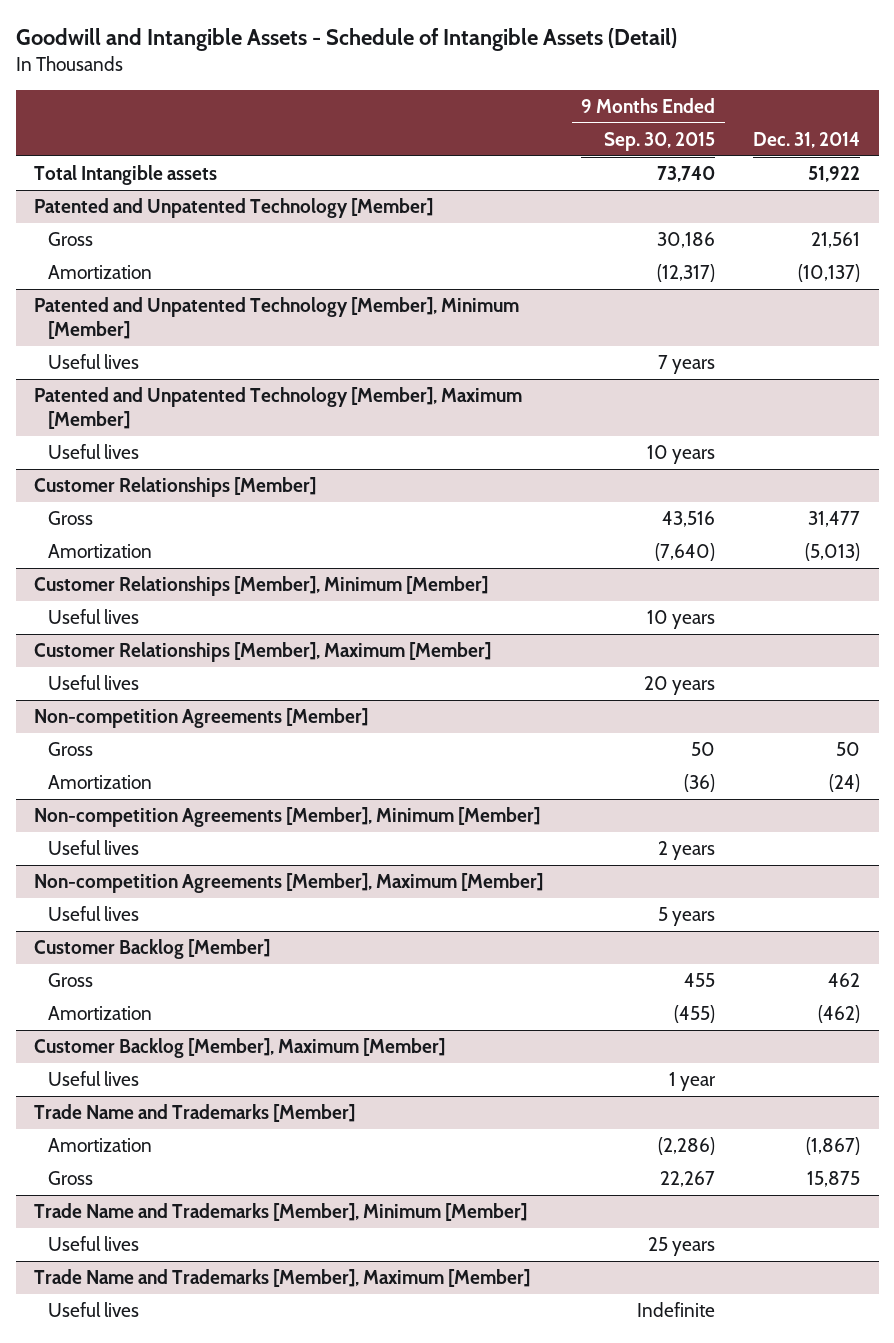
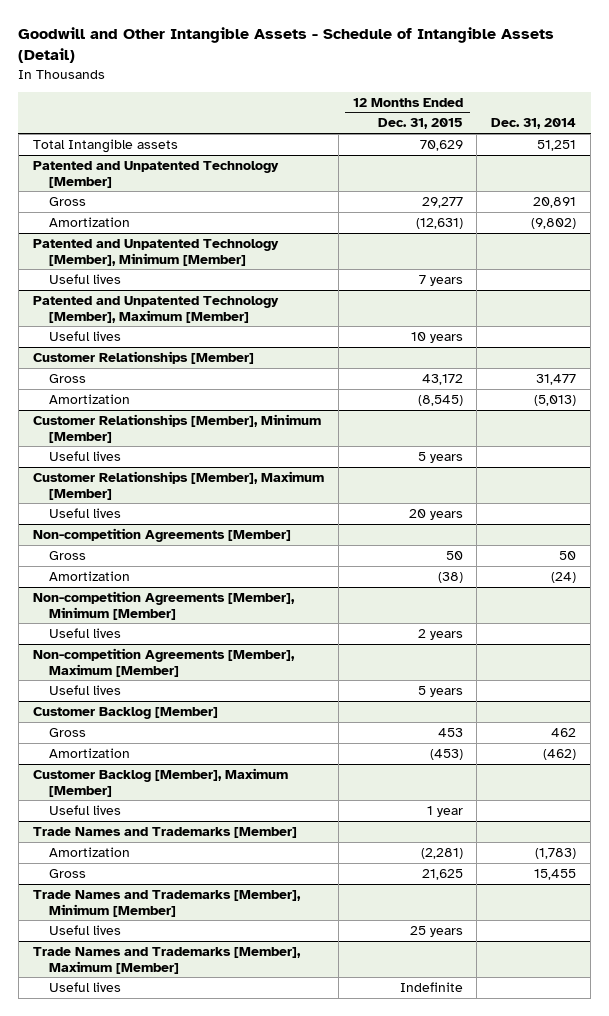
- Goodwill and Intangible Assets - Schedule of Intangible Assets (Detail)
+ Goodwill and Other Intangible Assets - Schedule of Intangible Assets (Detail)
- | 9 Months Ended Sep. 30, 2015 | Dec. 31, 2014
+ | 12 Months Ended Dec. 31, 2015 | Dec. 31, 2014
- Total Intangible assets | 73,740 | 51,922
+ Total Intangible assets | 70,629 | 51,251
@ Patented and Unpatented Technology [Member]
- Gross | 30,186 | 21,561
- Amortization | (12,317) | (10,137)
+ Gross | 29,277 | 20,891
+ Amortization | (12,631) | (9,802)
- Trade Name and Trademarks [Member]
- Amortization | (2,286) | (1,867)
- Gross | 22,267 | 15,875
- Trade Name and Trademarks [Member], Minimum [Member]
+ Trade Names and Trademarks [Member]
+ Amortization | (2,281) | (1,783)
+ Gross | 21,625 | 15,455
+ Trade Names and Trademarks [Member], Minimum [Member]
- Trade Name and Trademarks [Member], Maximum [Member]
+ Trade Names and Trademarks [Member], Maximum [Member]

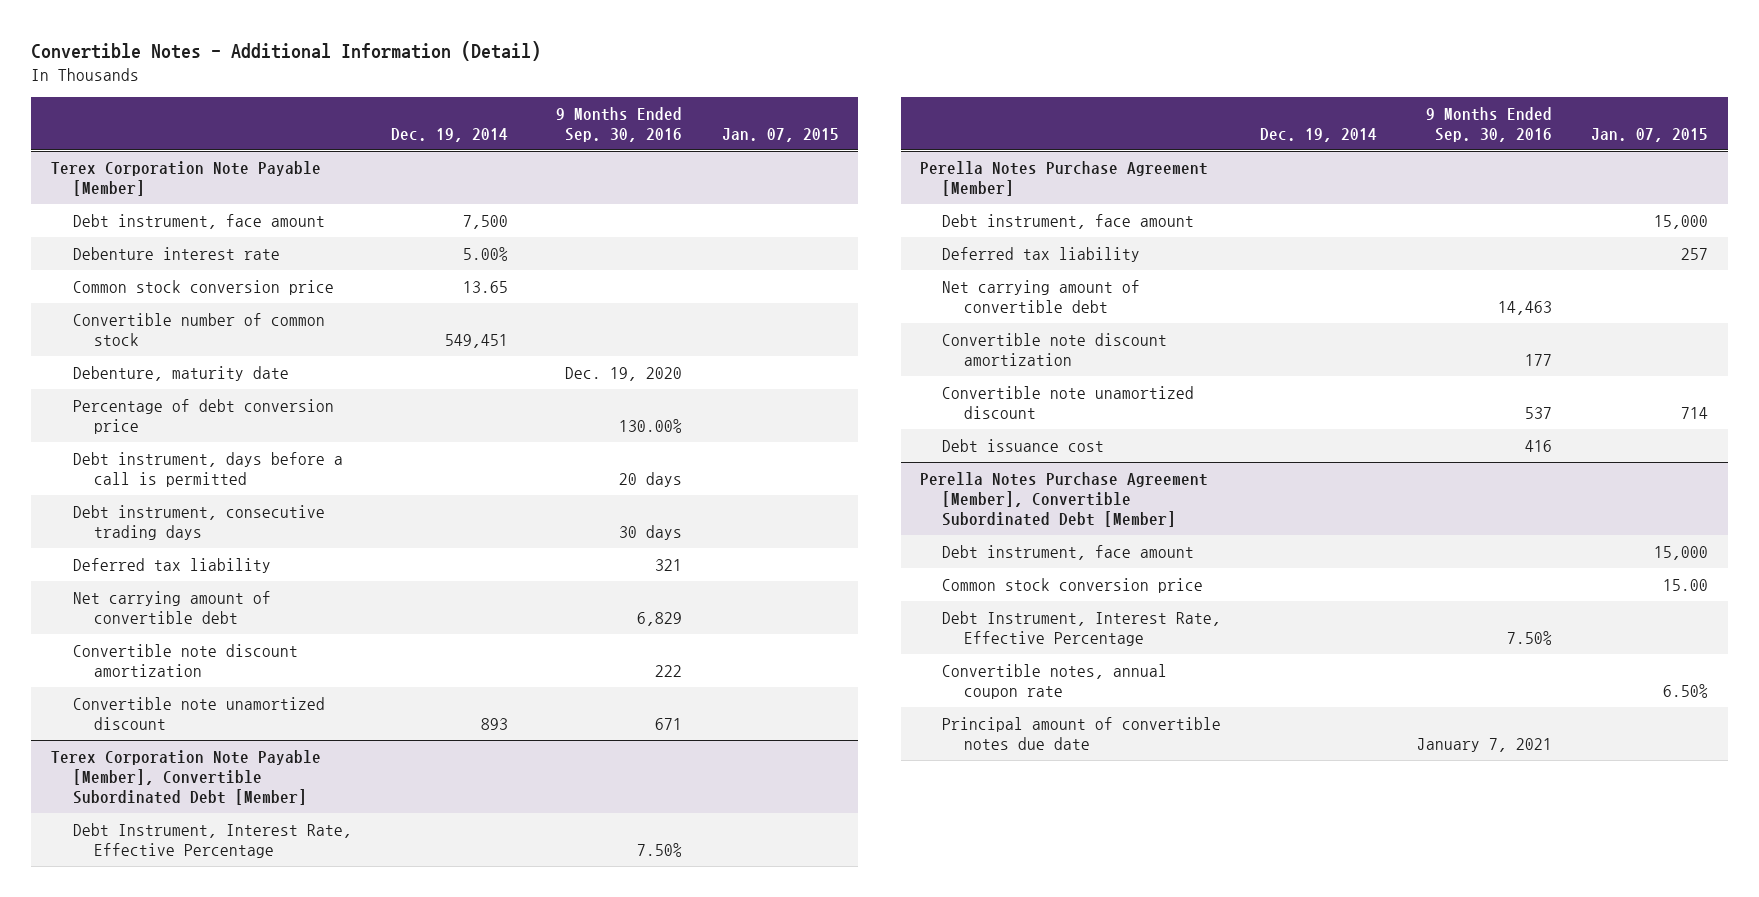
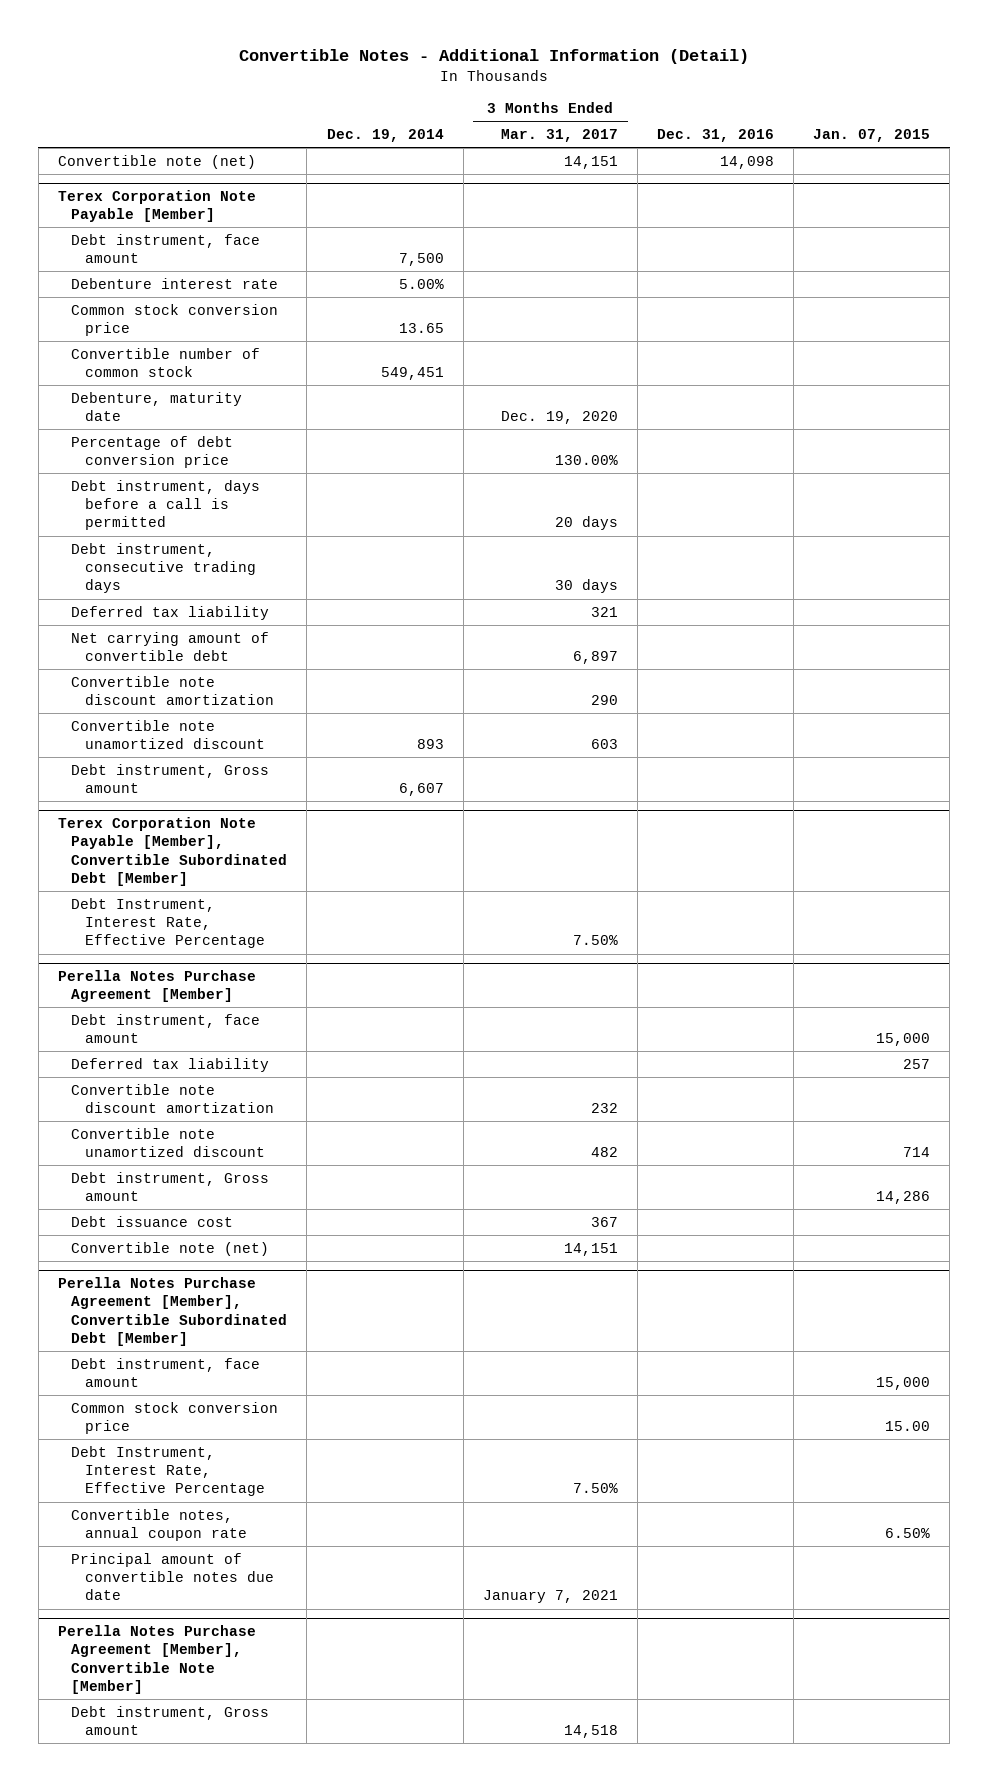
- | Dec. 19, 2014 | 9 Months Ended Sep. 30, 2016 | Jan. 07, 2015
+ | Dec. 19, 2014 | 3 Months Ended Mar. 31, 2017 | Dec. 31, 2016 | Jan. 07, 2015
+ Convertible note (net) | | 14,151 | 14,098 |
@ Terex Corporation Note Payable [Member]
+ Debt instrument, Gross amount | 6,607 | | |
@ Perella Notes Purchase Agreement [Member]
- Net carrying amount of convertible debt | | 14,463 |
+ Debt instrument, Gross amount | | | | 14,286
+ Convertible note (net) | | 14,151 | |
+ Perella Notes Purchase Agreement [Member], Convertible Note [Member]
+ Debt instrument, Gross amount | | 14,518 | |

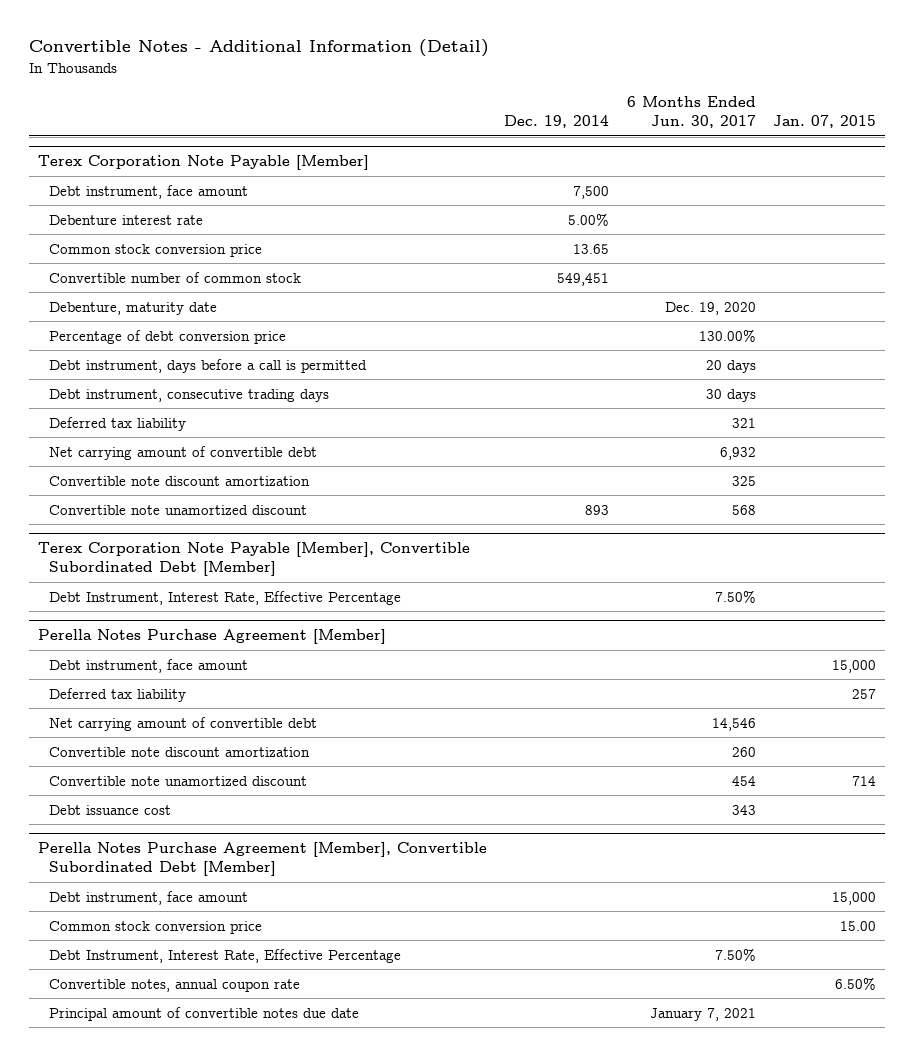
- | Dec. 19, 2014 | 3 Months Ended Mar. 31, 2017 | Dec. 31, 2016 | Jan. 07, 2015
+ | Dec. 19, 2014 | 6 Months Ended Jun. 30, 2017 | Jan. 07, 2015
- Convertible note (net) | | 14,151 | 14,098 |
@ Terex Corporation Note Payable [Member]
- Debt instrument, Gross amount | 6,607 | | |
@ Perella Notes Purchase Agreement [Member]
+ Net carrying amount of convertible debt | | 14,546 |
- Debt instrument, Gross amount | | | | 14,286
- Convertible note (net) | | 14,151 | |
- Perella Notes Purchase Agreement [Member], Convertible Note [Member]
- Debt instrument, Gross amount | | 14,518 | |

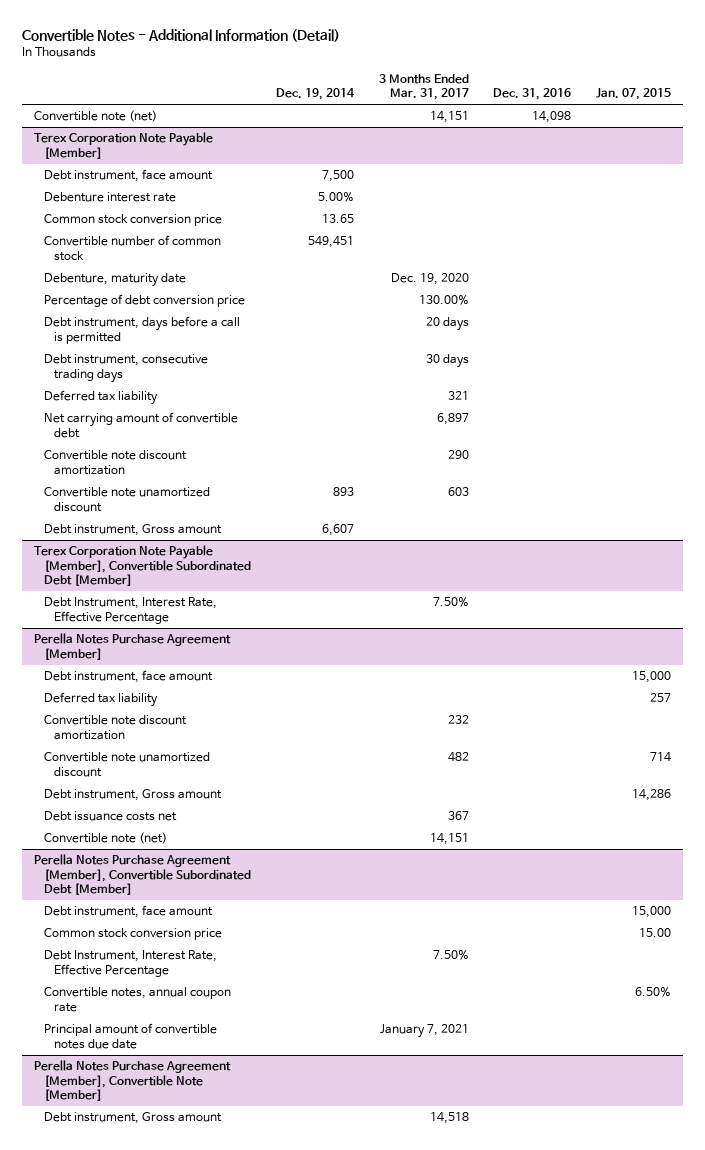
- | Dec. 19, 2014 | 6 Months Ended Jun. 30, 2017 | Jan. 07, 2015
+ | Dec. 19, 2014 | 3 Months Ended Mar. 31, 2017 | Dec. 31, 2016 | Jan. 07, 2015
+ Convertible note (net) | | 14,151 | 14,098 |
@ Terex Corporation Note Payable [Member]
+ Debt instrument, Gross amount | 6,607 | | |
@ Perella Notes Purchase Agreement [Member]
- Net carrying amount of convertible debt | | 14,546 |
- Debt issuance cost | | 343 |
+ Debt instrument, Gross amount | | | | 14,286
+ Debt issuance costs net | | 367 | |
+ Convertible note (net) | | 14,151 | |
+ Perella Notes Purchase Agreement [Member], Convertible Note [Member]
+ Debt instrument, Gross amount | | 14,518 | |

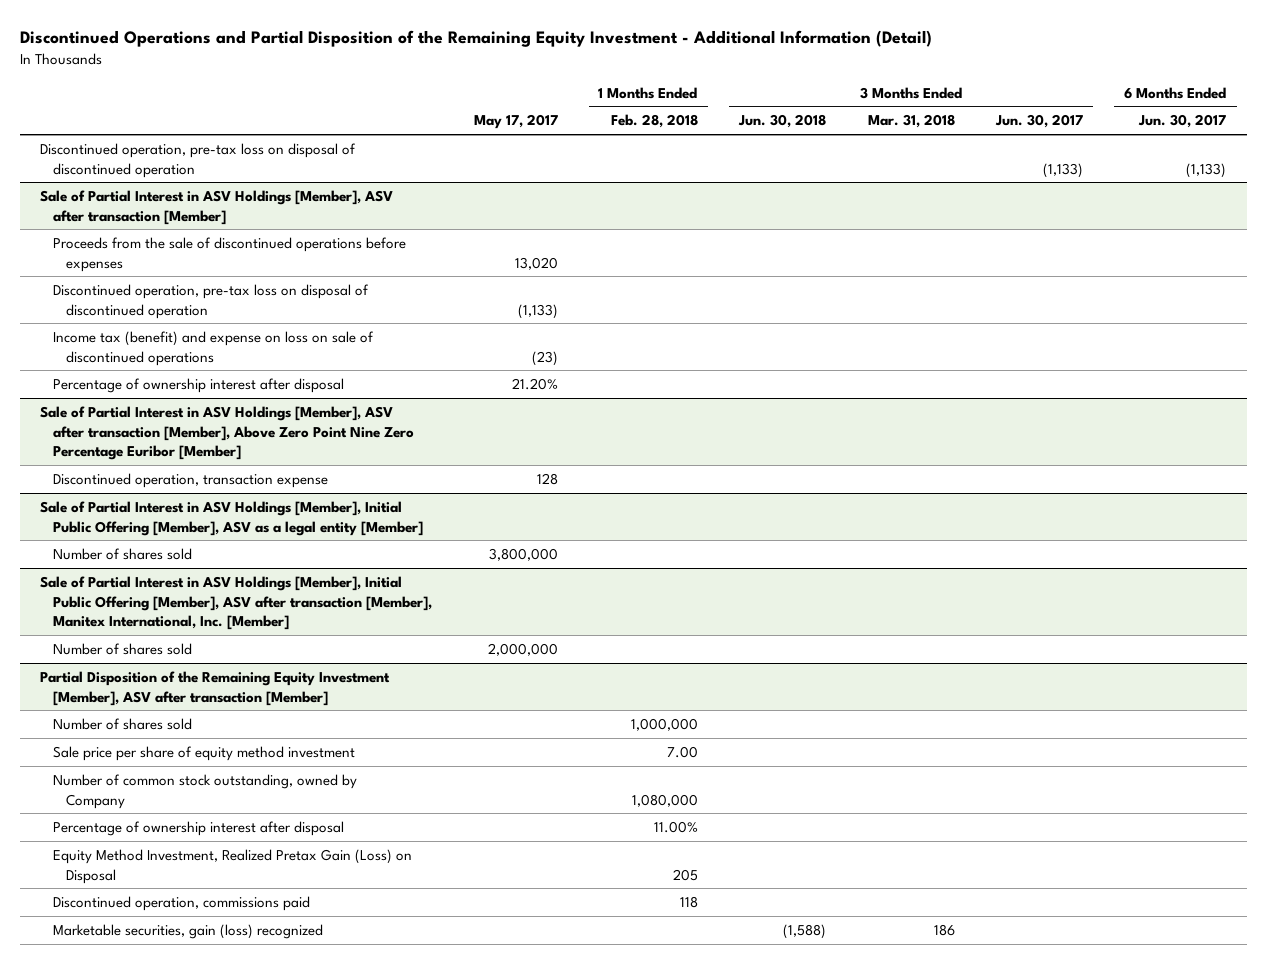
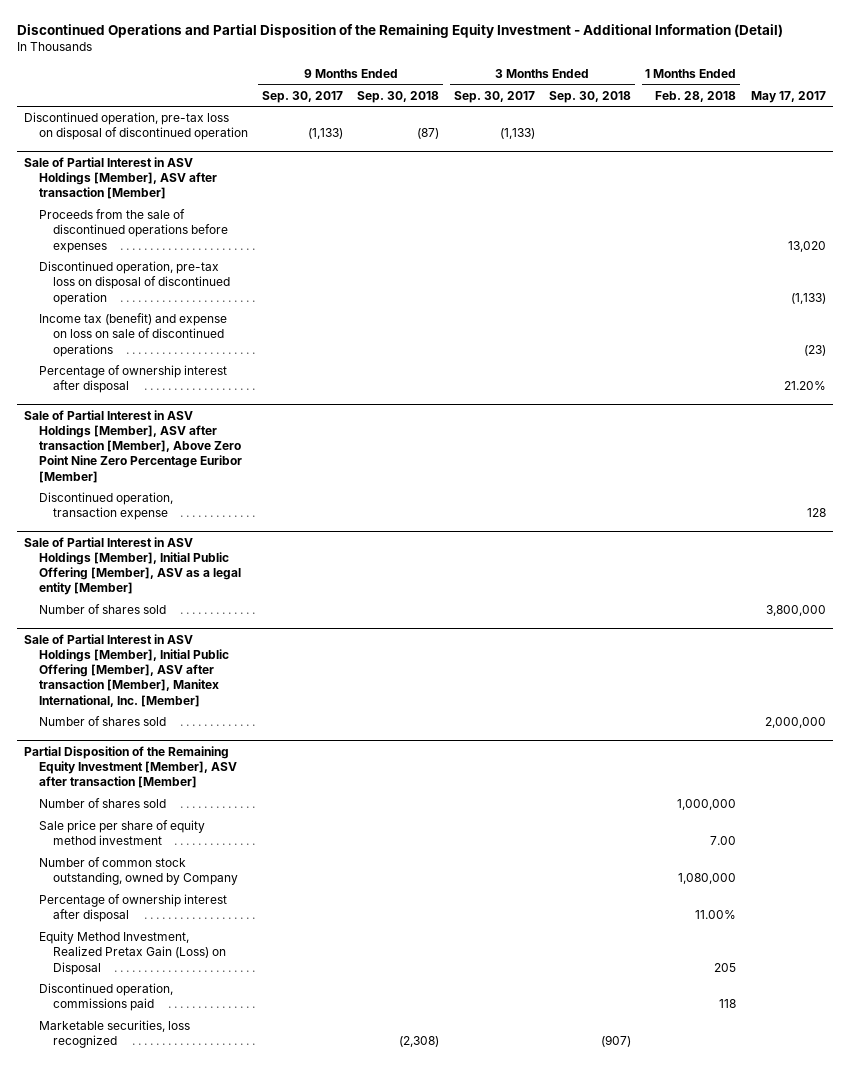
- | May 17, 2017 | 1 Months Ended Feb. 28, 2018 | 3 Months Ended Jun. 30, 2018 | 3 Months Ended Mar. 31, 2018 | 3 Months Ended Jun. 30, 2017 | 6 Months Ended Jun. 30, 2017
+ | 9 Months Ended Sep. 30, 2017 | 9 Months Ended Sep. 30, 2018 | 3 Months Ended Sep. 30, 2017 | 3 Months Ended Sep. 30, 2018 | 1 Months Ended Feb. 28, 2018 | May 17, 2017
@ Partial Disposition of the Remaining Equity Investment [Member], ASV after transaction [Member]
- Marketable securities, gain (loss) recognized | | | (1,588) | 186 | |
+ Marketable securities, loss recognized | | (2,308) | | (907) | |

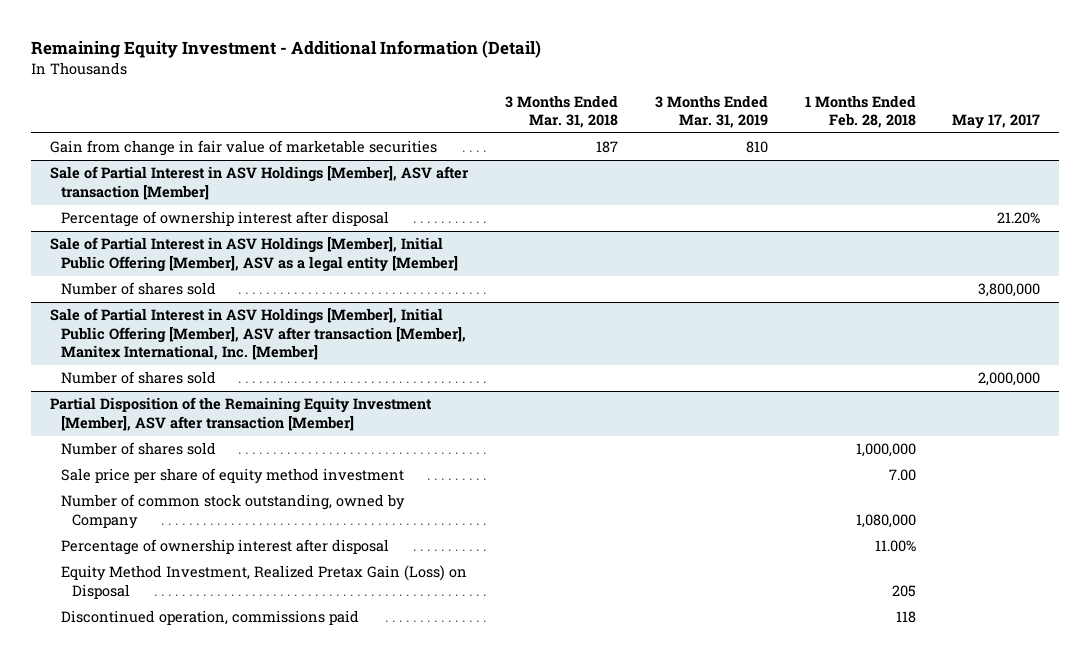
- Discontinued Operations and Partial Disposition of the Remaining Equity Investment - Additional Information (Detail)
+ Remaining Equity Investment - Additional Information (Detail)
- | 9 Months Ended Sep. 30, 2017 | 9 Months Ended Sep. 30, 2018 | 3 Months Ended Sep. 30, 2017 | 3 Months Ended Sep. 30, 2018 | 1 Months Ended Feb. 28, 2018 | May 17, 2017
+ | 3 Months Ended Mar. 31, 2018 | 3 Months Ended Mar. 31, 2019 | 1 Months Ended Feb. 28, 2018 | May 17, 2017
- Discontinued operation, pre-tax loss on disposal of discontinued operation | (1,133) | (87) | (1,133) | | |
+ Gain from change in fair value of marketable securities | 187 | 810 | |
@ Sale of Partial Interest in ASV Holdings [Member], ASV after transaction [Member]
- Proceeds from the sale of discontinued operations before expenses | | | | | | 13,020
- Discontinued operation, pre-tax loss on disposal of discontinued operation | | | | | | (1,133)
- Income tax (benefit) and expense on loss on sale of discontinued operations | | | | | | (23)
- Sale of Partial Interest in ASV Holdings [Member], ASV after transaction [Member], Above Zero Point Nine Zero Percentage Euribor [Member]
- Discontinued operation, transaction expense | | | | | | 128
@ Partial Disposition of the Remaining Equity Investment [Member], ASV after transaction [Member]
- Marketable securities, loss recognized | | (2,308) | | (907) | |

